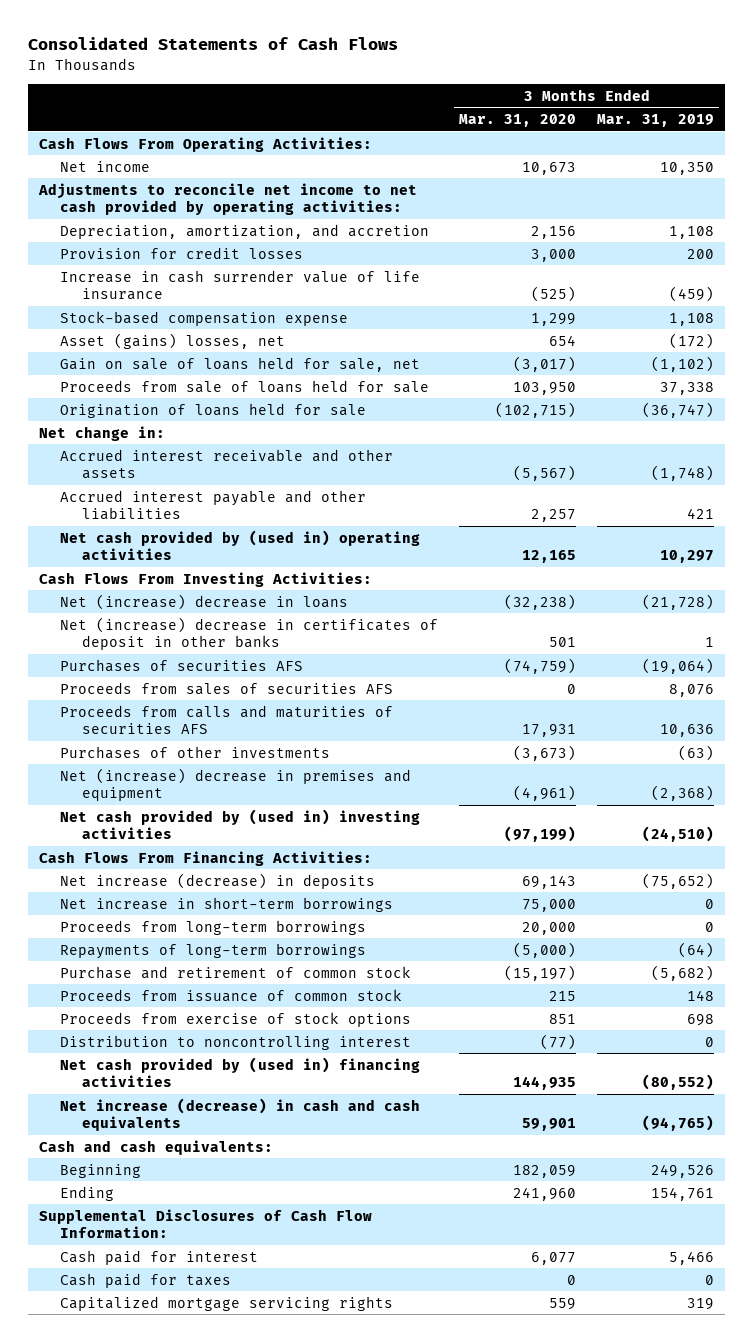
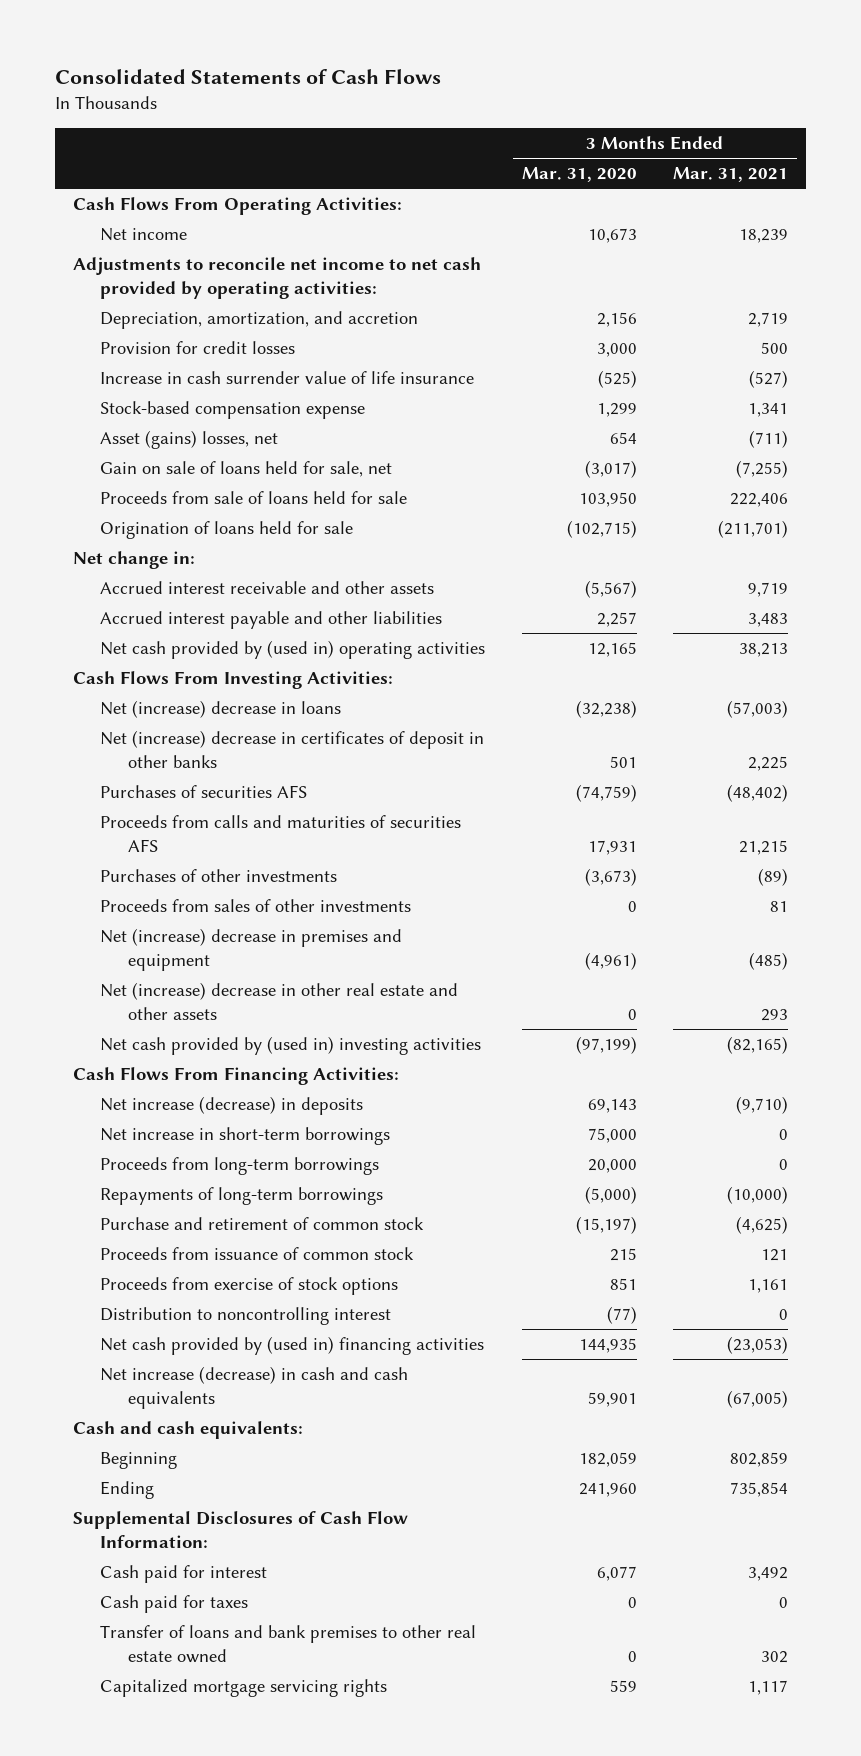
- | 3 Months Ended Mar. 31, 2020 | 3 Months Ended Mar. 31, 2019
+ | 3 Months Ended Mar. 31, 2020 | 3 Months Ended Mar. 31, 2021
- Proceeds from sales of securities AFS | 0 | 8,076
+ Proceeds from sales of other investments | 0 | 81
+ Net (increase) decrease in other real estate and other assets | 0 | 293
+ Transfer of loans and bank premises to other real estate owned | 0 | 302

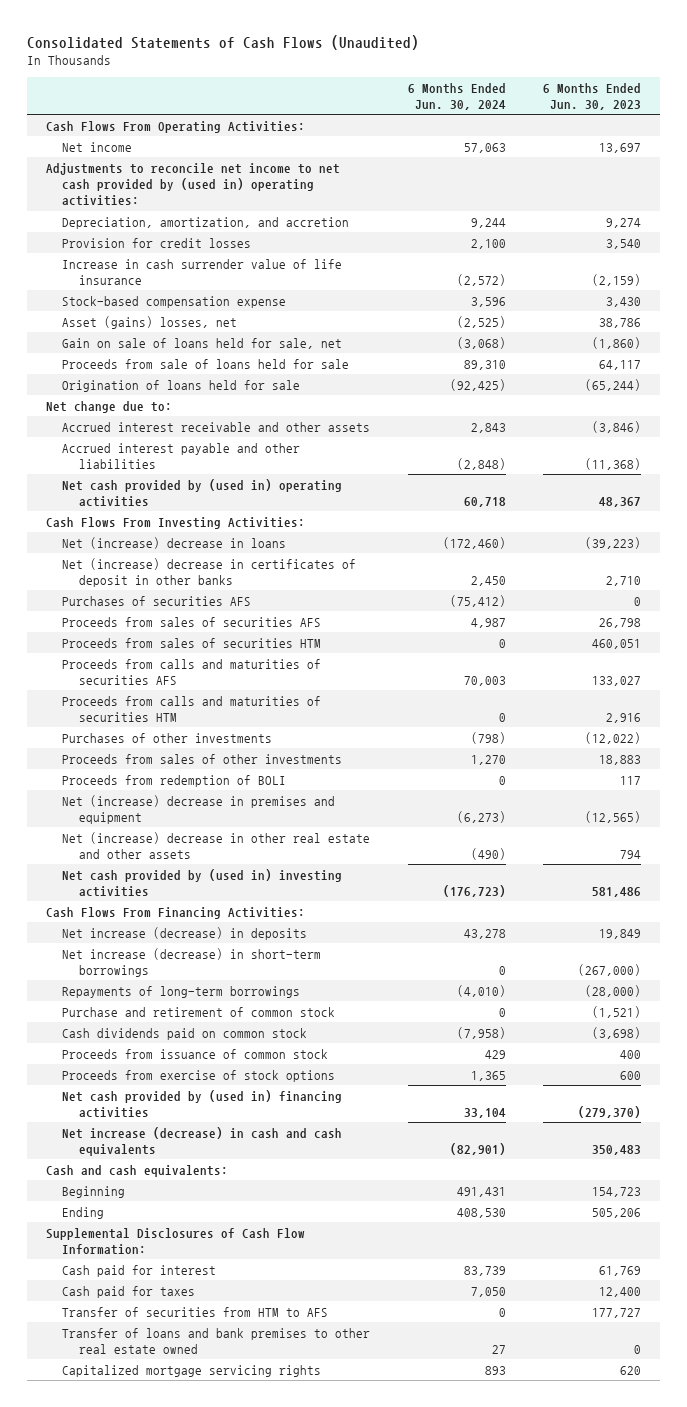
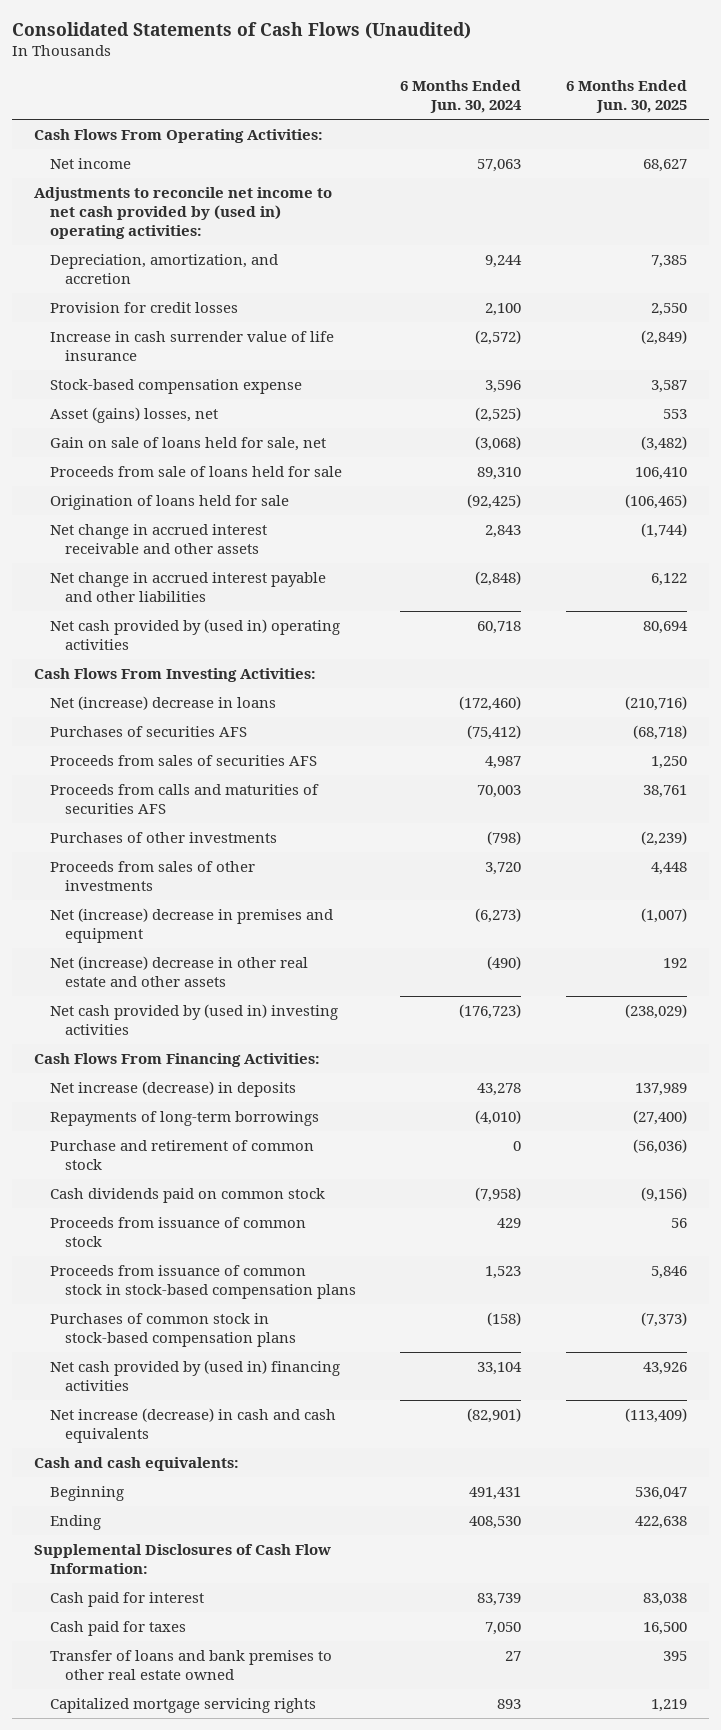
- | 6 Months Ended Jun. 30, 2024 | 6 Months Ended Jun. 30, 2023
+ | 6 Months Ended Jun. 30, 2024 | 6 Months Ended Jun. 30, 2025
- Net change due to:
- Accrued interest receivable and other assets | 2,843 | (3,846)
- Accrued interest payable and other liabilities | (2,848) | (11,368)
+ Net change in accrued interest receivable and other assets | 2,843 | (1,744)
+ Net change in accrued interest payable and other liabilities | (2,848) | 6,122
- Net (increase) decrease in certificates of deposit in other banks | 2,450 | 2,710
- Proceeds from sales of securities HTM | 0 | 460,051
- Proceeds from calls and maturities of securities HTM | 0 | 2,916
- Proceeds from sales of other investments | 1,270 | 18,883
- Proceeds from redemption of BOLI | 0 | 117
+ Proceeds from sales of other investments | 3,720 | 4,448
- Net increase (decrease) in short-term borrowings | 0 | (267,000)
- Proceeds from exercise of stock options | 1,365 | 600
+ Proceeds from issuance of common stock in stock-based compensation plans | 1,523 | 5,846
+ Purchases of common stock in stock-based compensation plans | (158) | (7,373)
- Transfer of securities from HTM to AFS | 0 | 177,727

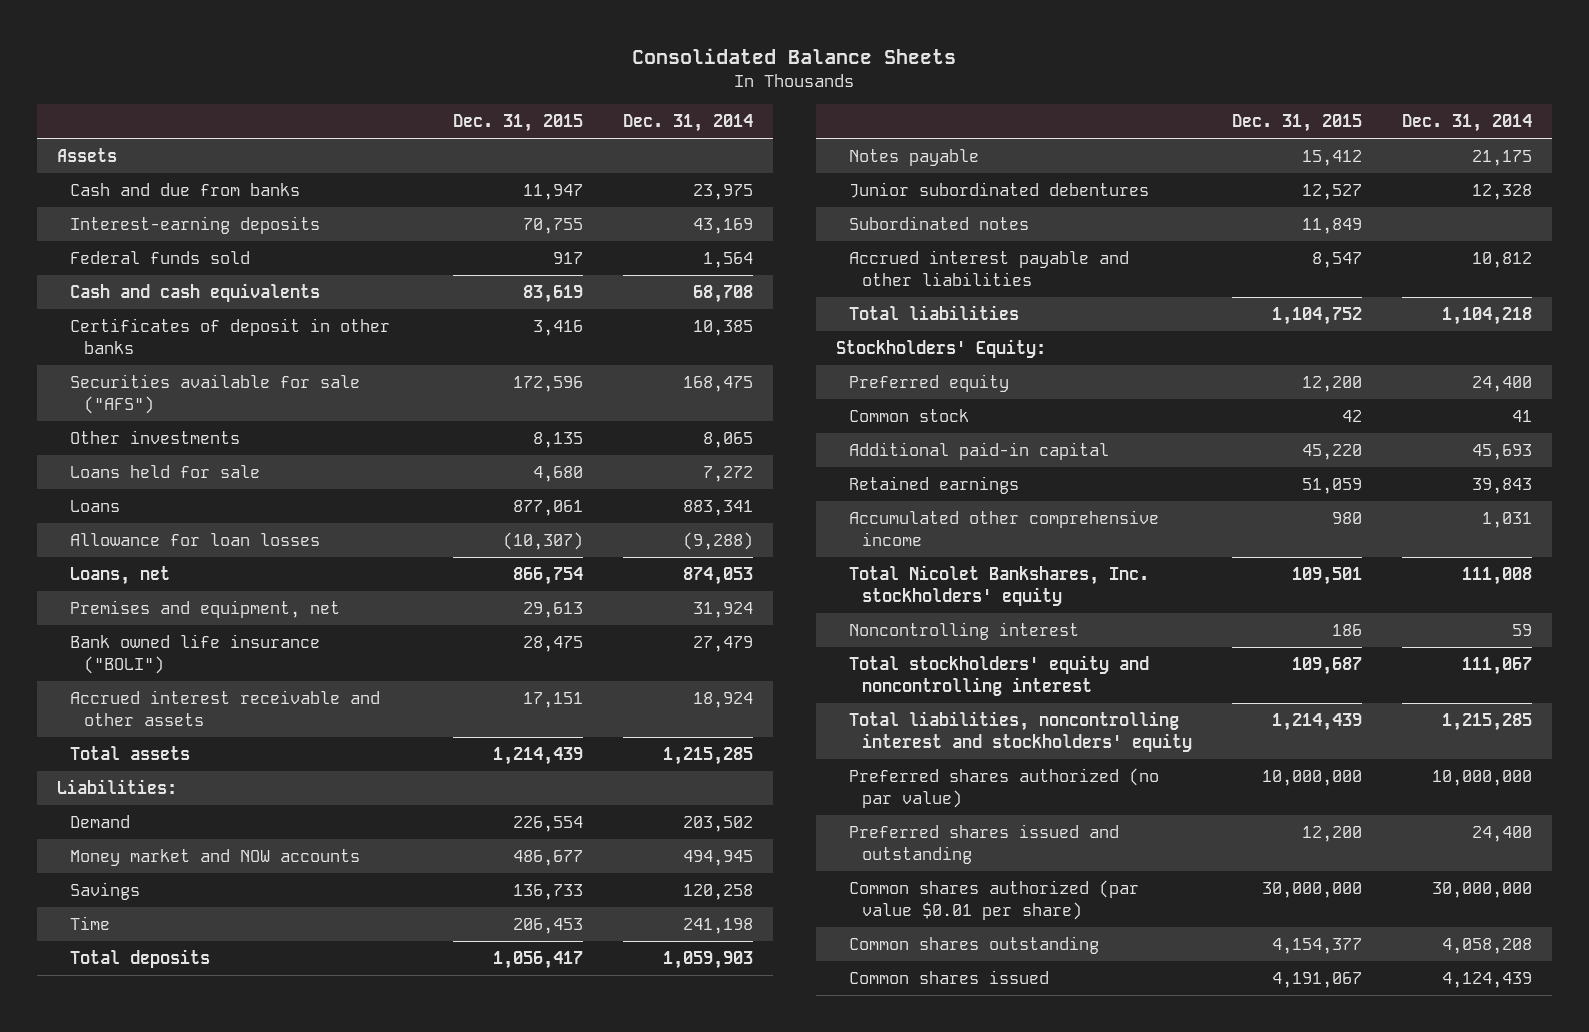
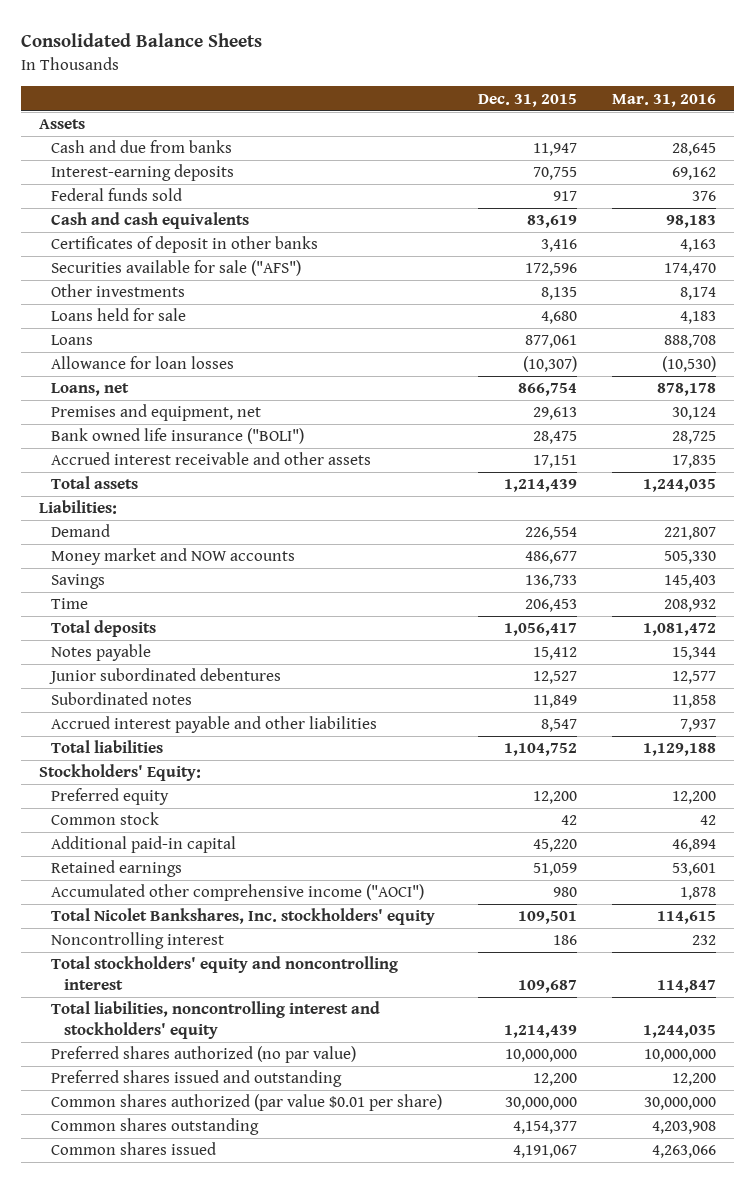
- | Dec. 31, 2015 | Dec. 31, 2014
+ | Dec. 31, 2015 | Mar. 31, 2016
- Accumulated other comprehensive income | 980 | 1,031
+ Accumulated other comprehensive income ("AOCI") | 980 | 1,878

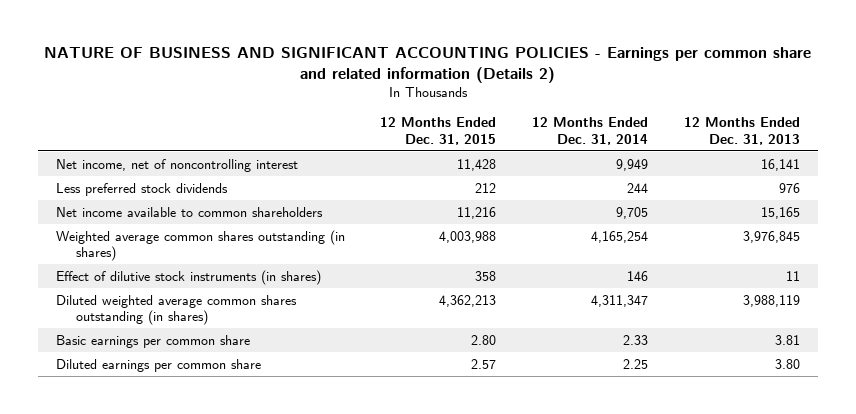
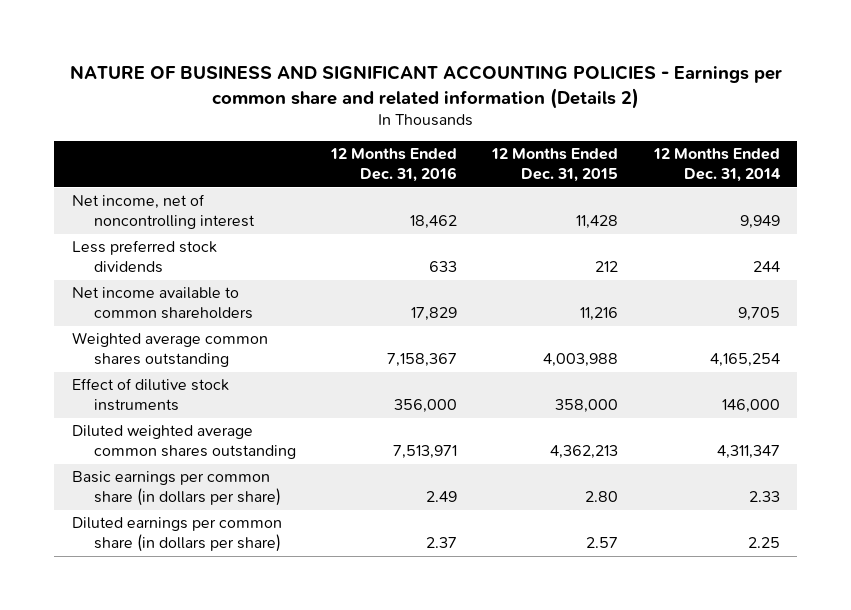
- | 12 Months Ended Dec. 31, 2015 | 12 Months Ended Dec. 31, 2014 | 12 Months Ended Dec. 31, 2013
+ | 12 Months Ended Dec. 31, 2016 | 12 Months Ended Dec. 31, 2015 | 12 Months Ended Dec. 31, 2014
- Weighted average common shares outstanding (in shares) | 4,003,988 | 4,165,254 | 3,976,845
- Effect of dilutive stock instruments (in shares) | 358 | 146 | 11
- Diluted weighted average common shares outstanding (in shares) | 4,362,213 | 4,311,347 | 3,988,119
- Basic earnings per common share | 2.80 | 2.33 | 3.81
- Diluted earnings per common share | 2.57 | 2.25 | 3.80
+ Weighted average common shares outstanding | 7,158,367 | 4,003,988 | 4,165,254
+ Effect of dilutive stock instruments | 356,000 | 358,000 | 146,000
+ Diluted weighted average common shares outstanding | 7,513,971 | 4,362,213 | 4,311,347
+ Basic earnings per common share (in dollars per share) | 2.49 | 2.80 | 2.33
+ Diluted earnings per common share (in dollars per share) | 2.37 | 2.57 | 2.25

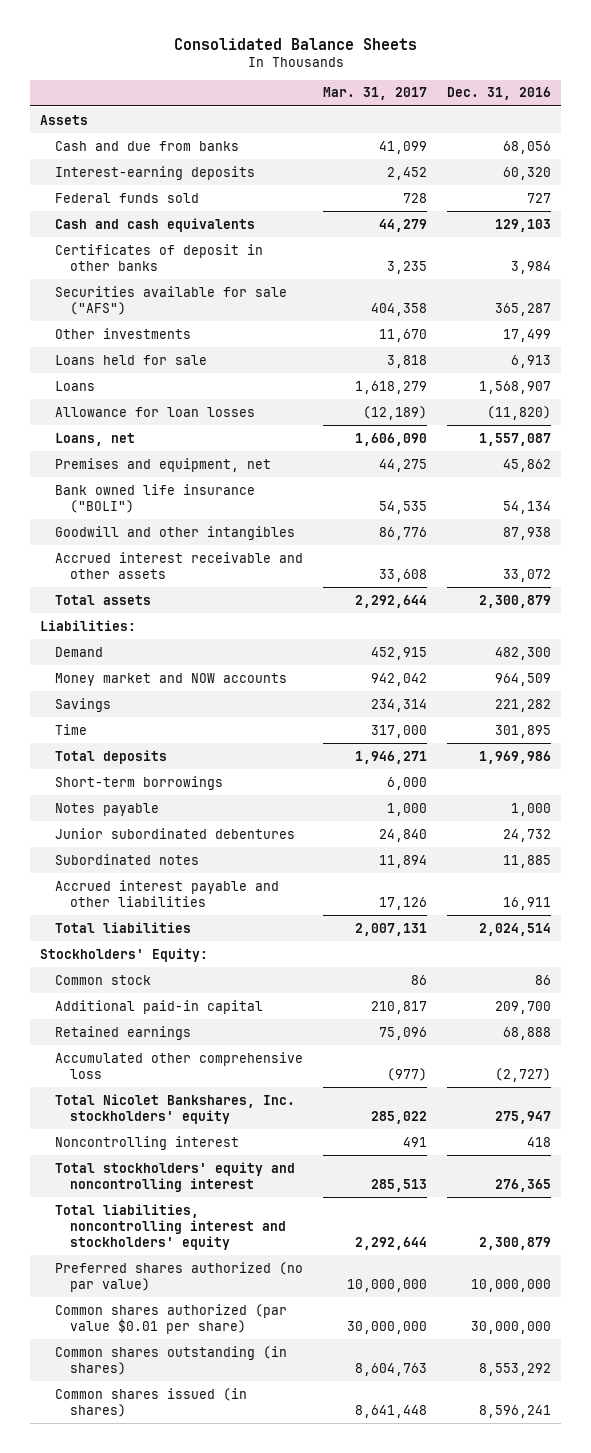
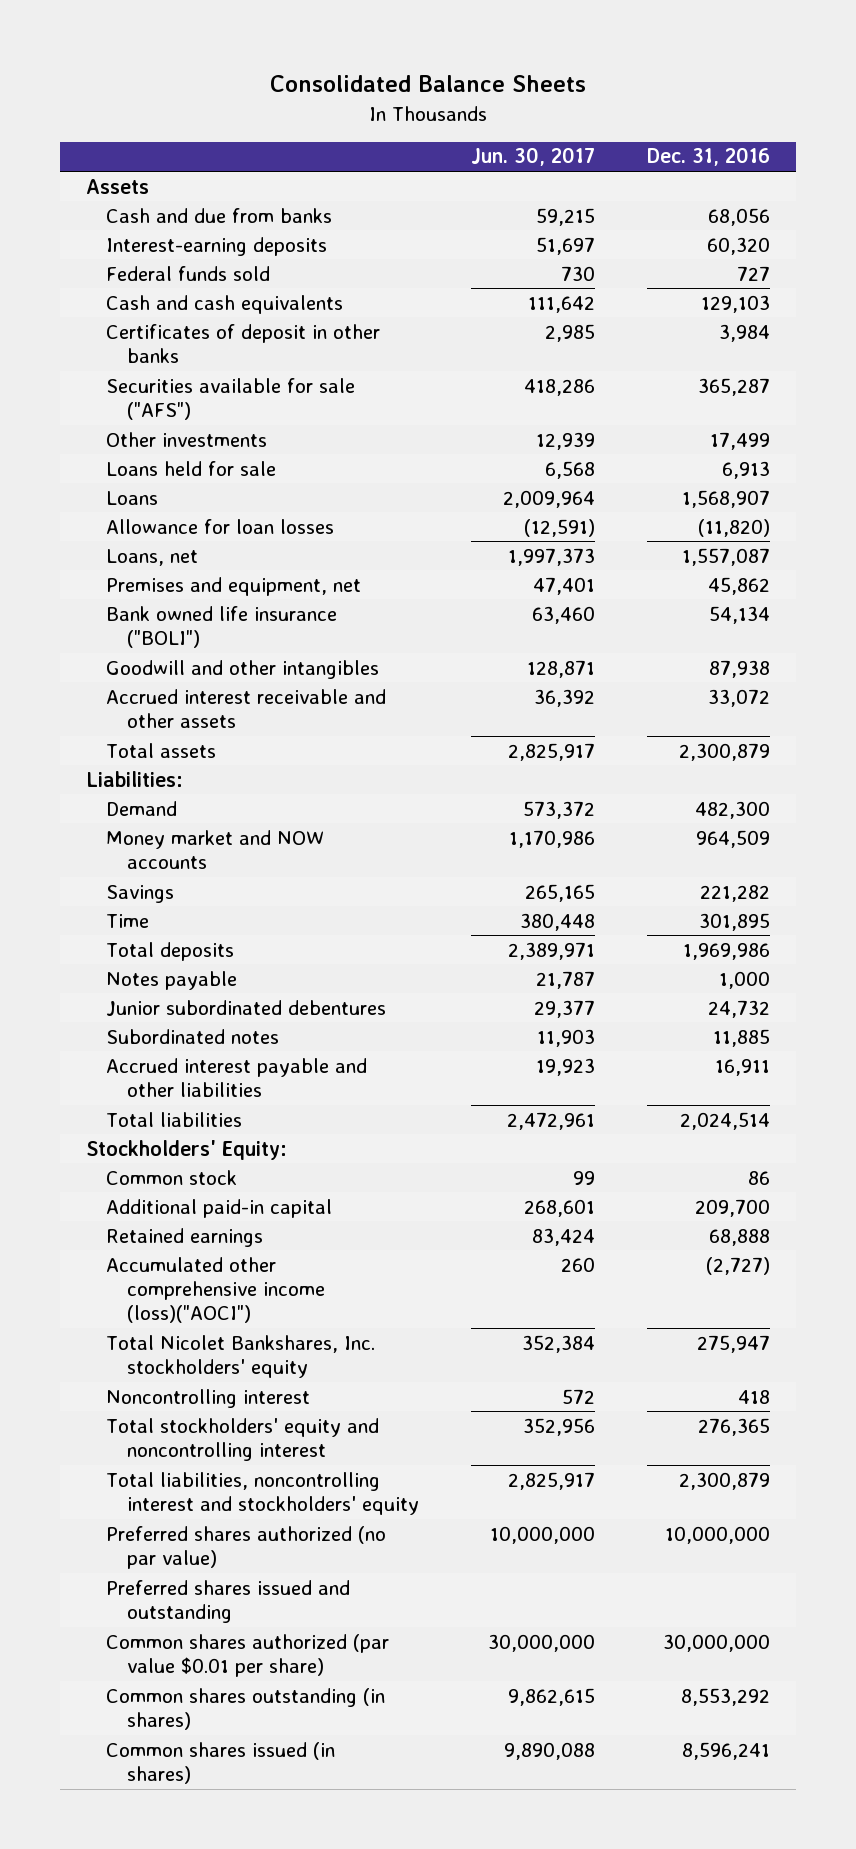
- | Mar. 31, 2017 | Dec. 31, 2016
+ | Jun. 30, 2017 | Dec. 31, 2016
- Short-term borrowings | 6,000 |
- Accumulated other comprehensive loss | (977) | (2,727)
+ Accumulated other comprehensive income (loss)("AOCI") | 260 | (2,727)
+ Preferred shares issued and outstanding

